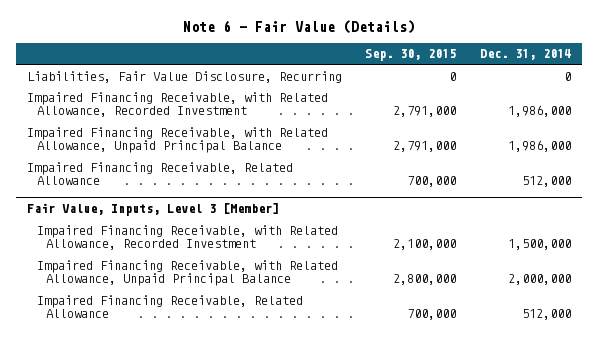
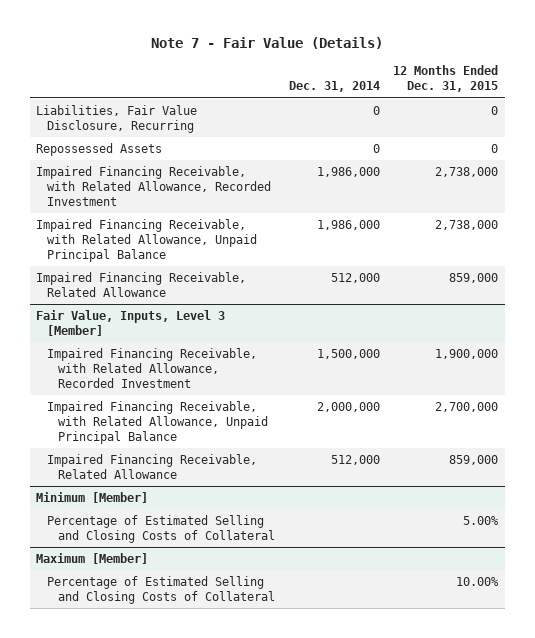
- Note 6 - Fair Value (Details)
+ Note 7 - Fair Value (Details)
- | Sep. 30, 2015 | Dec. 31, 2014
+ | Dec. 31, 2014 | 12 Months Ended Dec. 31, 2015
+ Repossessed Assets | 0 | 0
+ Minimum [Member]
+ Percentage of Estimated Selling and Closing Costs of Collateral | | 5.00%
+ Maximum [Member]
+ Percentage of Estimated Selling and Closing Costs of Collateral | | 10.00%

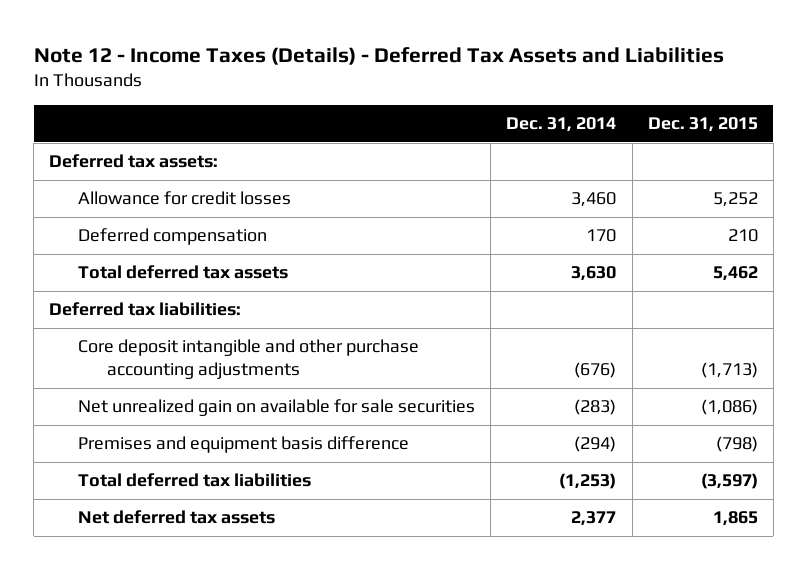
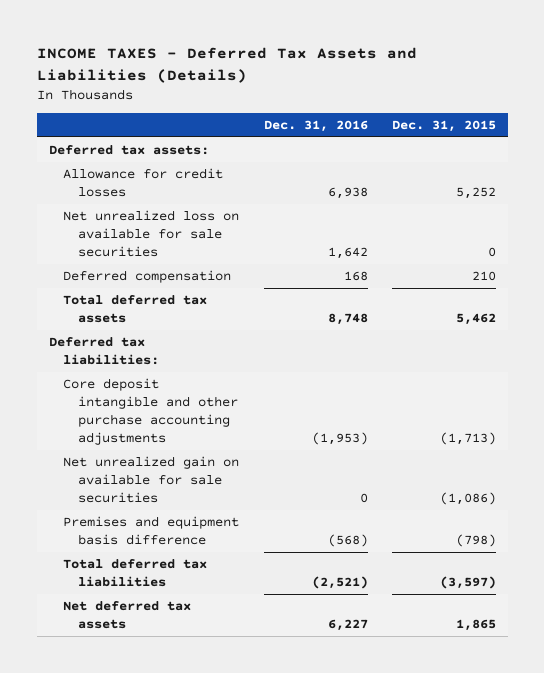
- Note 12 - Income Taxes (Details) - Deferred Tax Assets and Liabilities
+ INCOME TAXES - Deferred Tax Assets and Liabilities (Details)
- | Dec. 31, 2014 | Dec. 31, 2015
+ | Dec. 31, 2016 | Dec. 31, 2015
+ Net unrealized loss on available for sale securities | 1,642 | 0

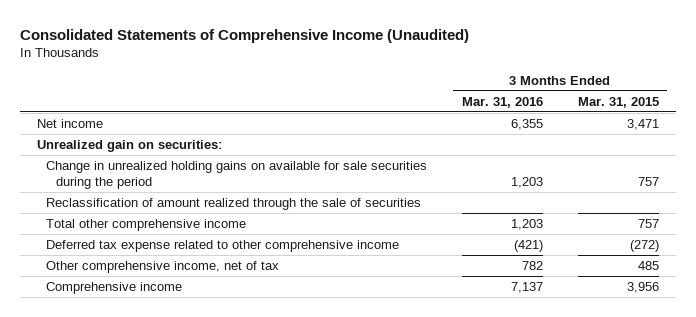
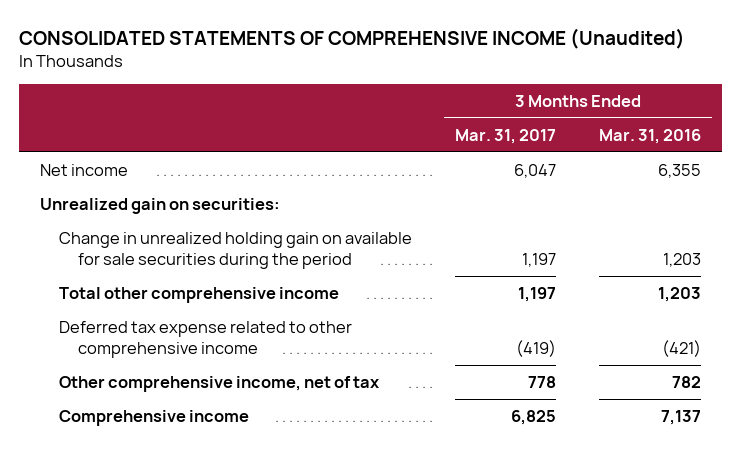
- Consolidated Statements of Comprehensive Income (Unaudited)
+ CONSOLIDATED STATEMENTS OF COMPREHENSIVE INCOME (Unaudited)
- | 3 Months Ended Mar. 31, 2016 | 3 Months Ended Mar. 31, 2015
+ | 3 Months Ended Mar. 31, 2017 | 3 Months Ended Mar. 31, 2016
- Change in unrealized holding gains on available for sale securities during the period | 1,203 | 757
- Reclassification of amount realized through the sale of securities
+ Change in unrealized holding gain on available for sale securities during the period | 1,197 | 1,203

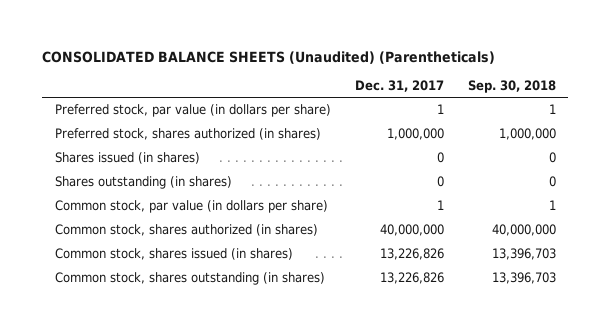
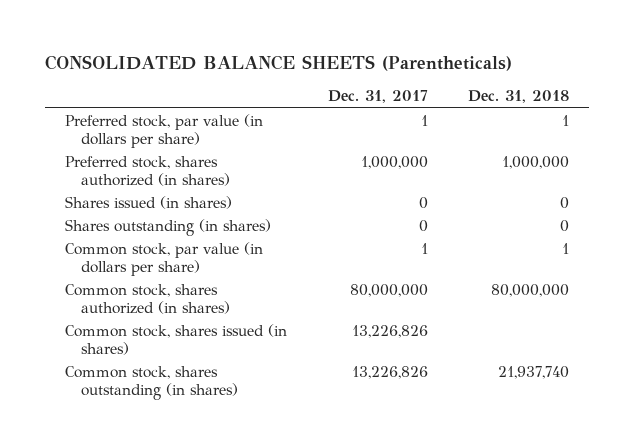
- CONSOLIDATED BALANCE SHEETS (Unaudited) (Parentheticals)
+ CONSOLIDATED BALANCE SHEETS (Parentheticals)
- | Dec. 31, 2017 | Sep. 30, 2018
+ | Dec. 31, 2017 | Dec. 31, 2018
- Common stock, shares authorized (in shares) | 40,000,000 | 40,000,000
+ Common stock, shares authorized (in shares) | 80,000,000 | 80,000,000

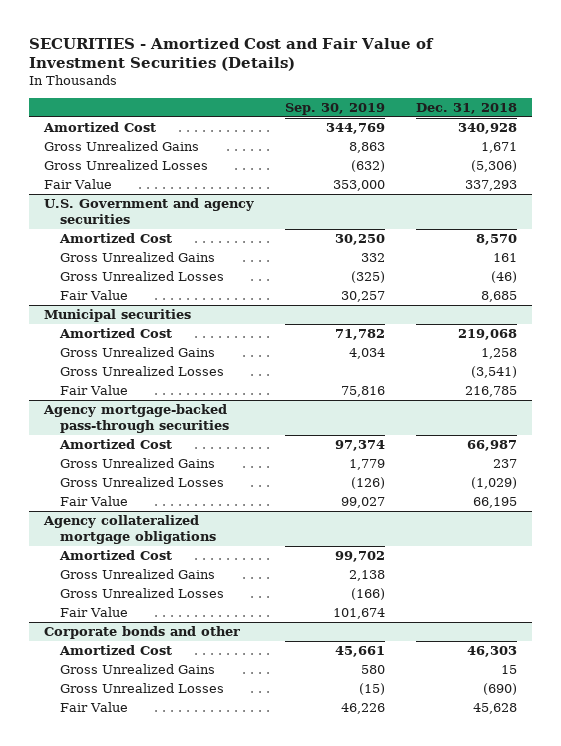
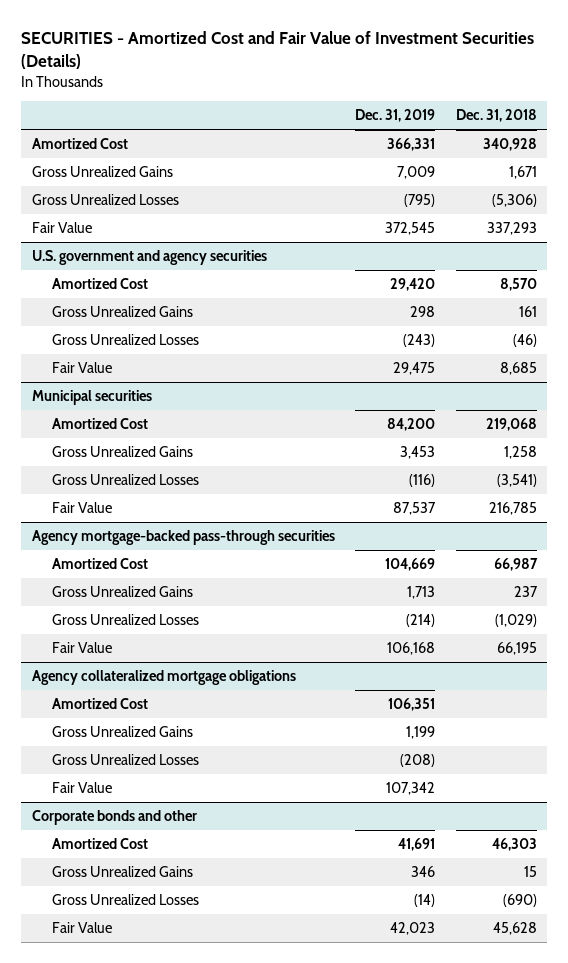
- | Sep. 30, 2019 | Dec. 31, 2018
+ | Dec. 31, 2019 | Dec. 31, 2018
- U.S. Government and agency securities
+ U.S. government and agency securities

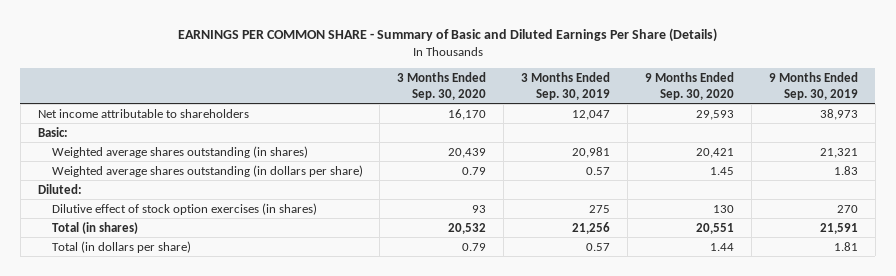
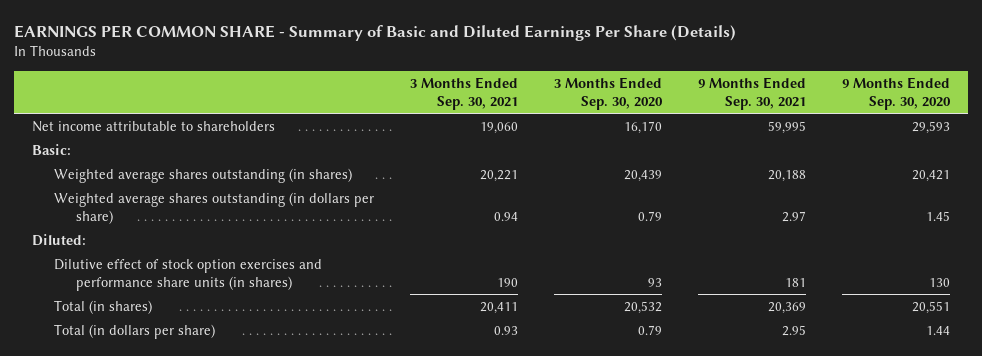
- | 3 Months Ended Sep. 30, 2020 | 3 Months Ended Sep. 30, 2019 | 9 Months Ended Sep. 30, 2020 | 9 Months Ended Sep. 30, 2019
+ | 3 Months Ended Sep. 30, 2021 | 3 Months Ended Sep. 30, 2020 | 9 Months Ended Sep. 30, 2021 | 9 Months Ended Sep. 30, 2020
- Dilutive effect of stock option exercises (in shares) | 93 | 275 | 130 | 270
+ Dilutive effect of stock option exercises and performance share units (in shares) | 190 | 93 | 181 | 130

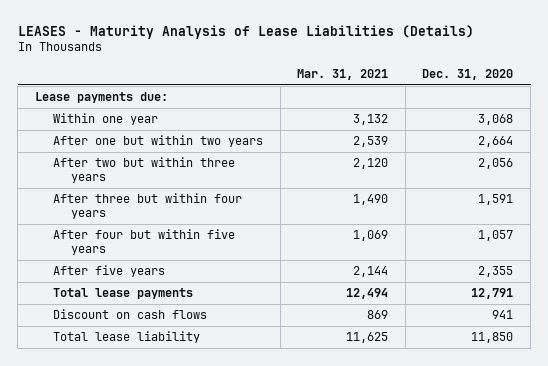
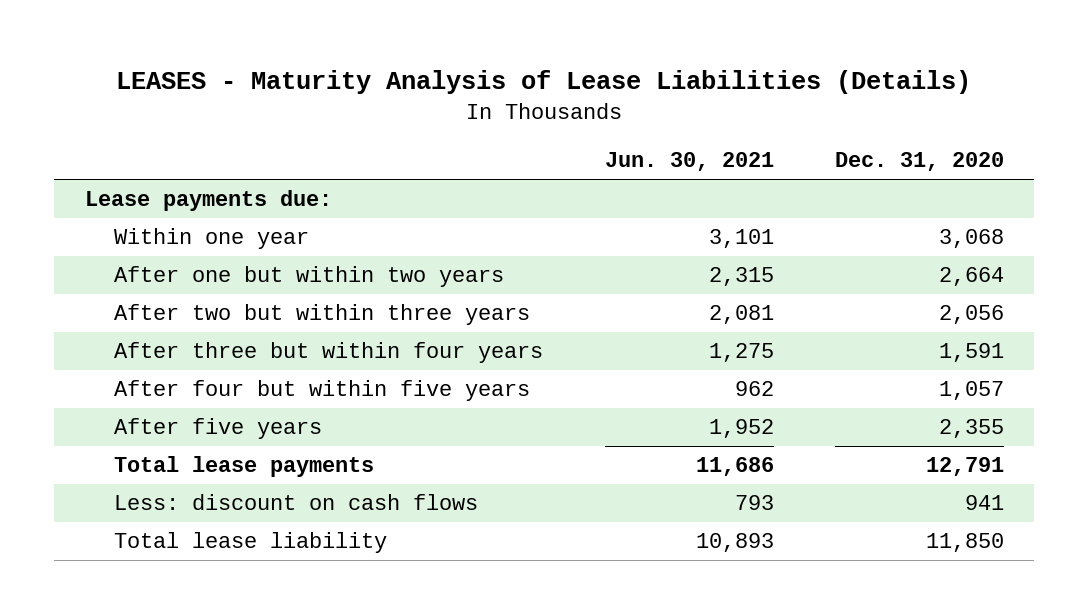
- | Mar. 31, 2021 | Dec. 31, 2020
+ | Jun. 30, 2021 | Dec. 31, 2020
- Discount on cash flows | 869 | 941
+ Less: discount on cash flows | 793 | 941

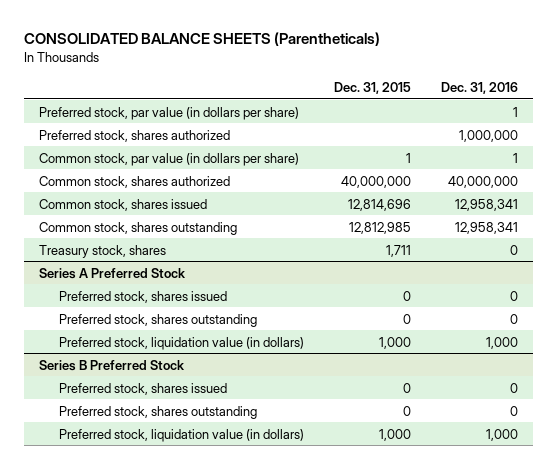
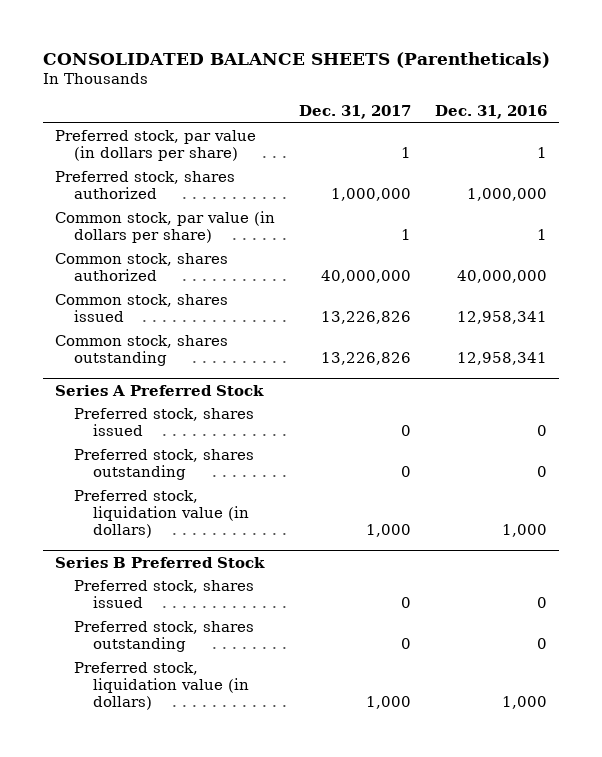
- | Dec. 31, 2015 | Dec. 31, 2016
+ | Dec. 31, 2017 | Dec. 31, 2016
- Treasury stock, shares | 1,711 | 0

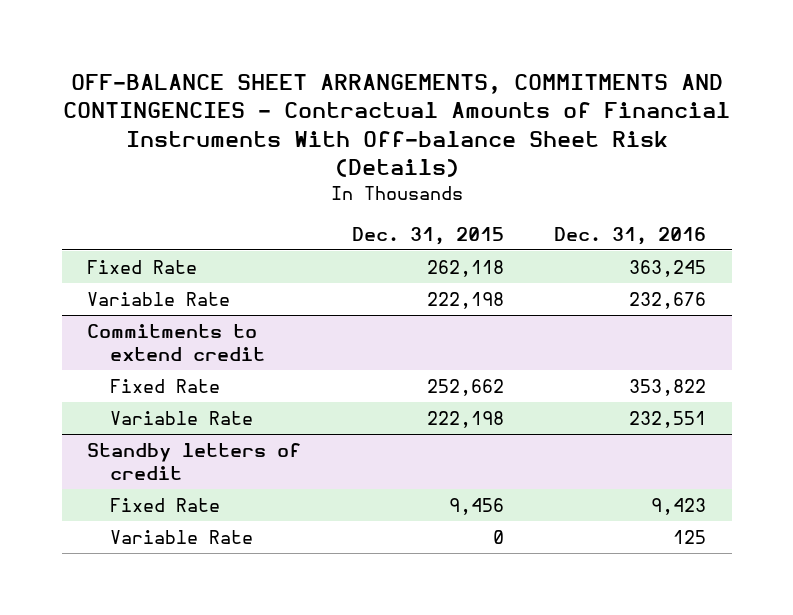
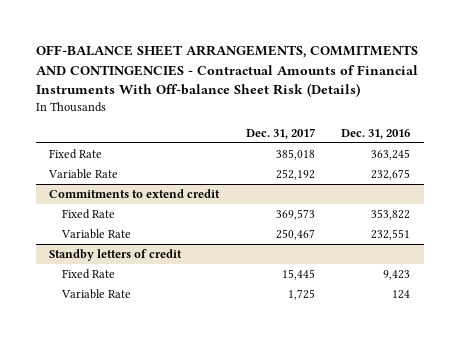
- | Dec. 31, 2015 | Dec. 31, 2016
+ | Dec. 31, 2017 | Dec. 31, 2016
- Variable Rate | 222,198 | 232,676
+ Variable Rate | 252,192 | 232,675
@ Standby letters of credit
- Variable Rate | 0 | 125
+ Variable Rate | 1,725 | 124

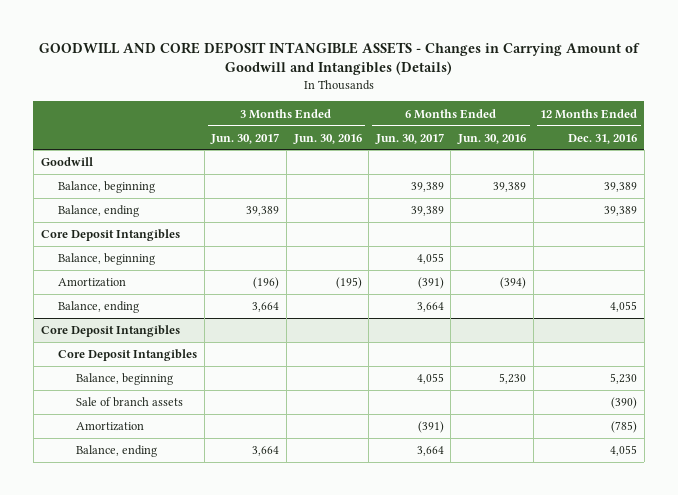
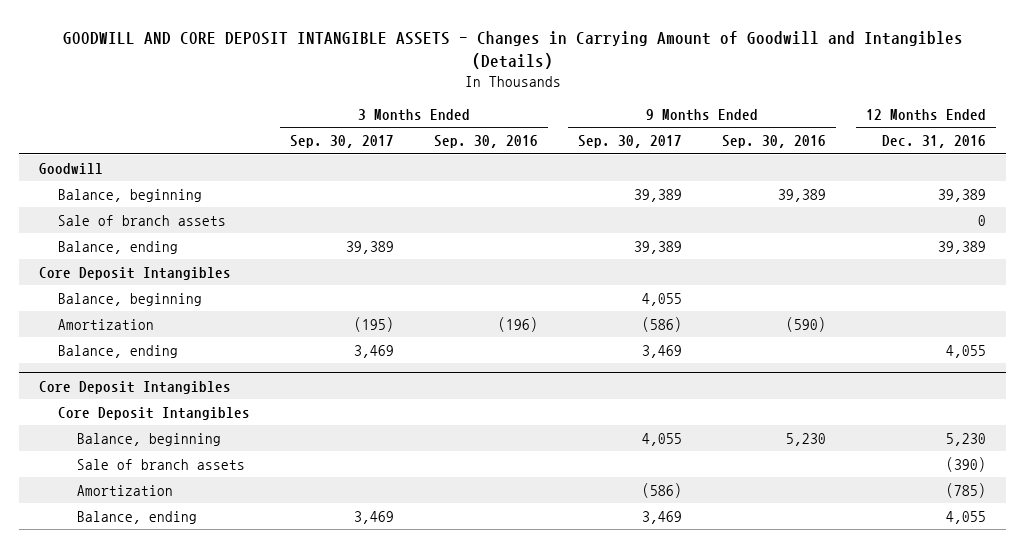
- | 3 Months Ended Jun. 30, 2017 | 3 Months Ended Jun. 30, 2016 | 6 Months Ended Jun. 30, 2017 | 6 Months Ended Jun. 30, 2016 | 12 Months Ended Dec. 31, 2016
+ | 3 Months Ended Sep. 30, 2017 | 3 Months Ended Sep. 30, 2016 | 9 Months Ended Sep. 30, 2017 | 9 Months Ended Sep. 30, 2016 | 12 Months Ended Dec. 31, 2016
+ Sale of branch assets | | | | | 0

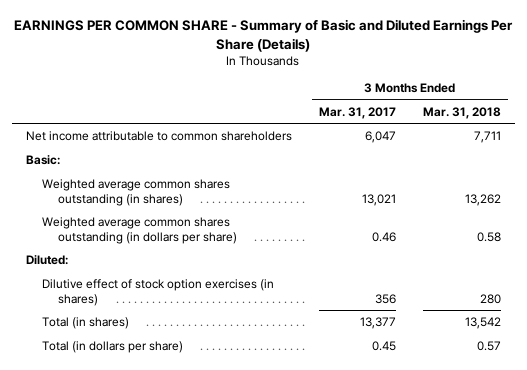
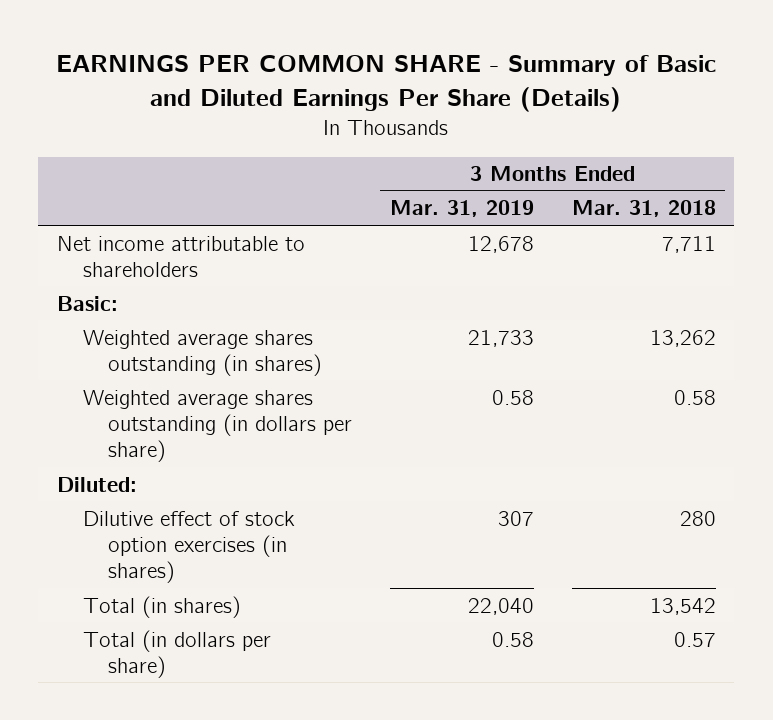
- | 3 Months Ended Mar. 31, 2017 | 3 Months Ended Mar. 31, 2018
+ | 3 Months Ended Mar. 31, 2019 | 3 Months Ended Mar. 31, 2018
- Net income attributable to common shareholders | 6,047 | 7,711
+ Net income attributable to shareholders | 12,678 | 7,711
- Weighted average common shares outstanding (in shares) | 13,021 | 13,262
- Weighted average common shares outstanding (in dollars per share) | 0.46 | 0.58
+ Weighted average shares outstanding (in shares) | 21,733 | 13,262
+ Weighted average shares outstanding (in dollars per share) | 0.58 | 0.58

